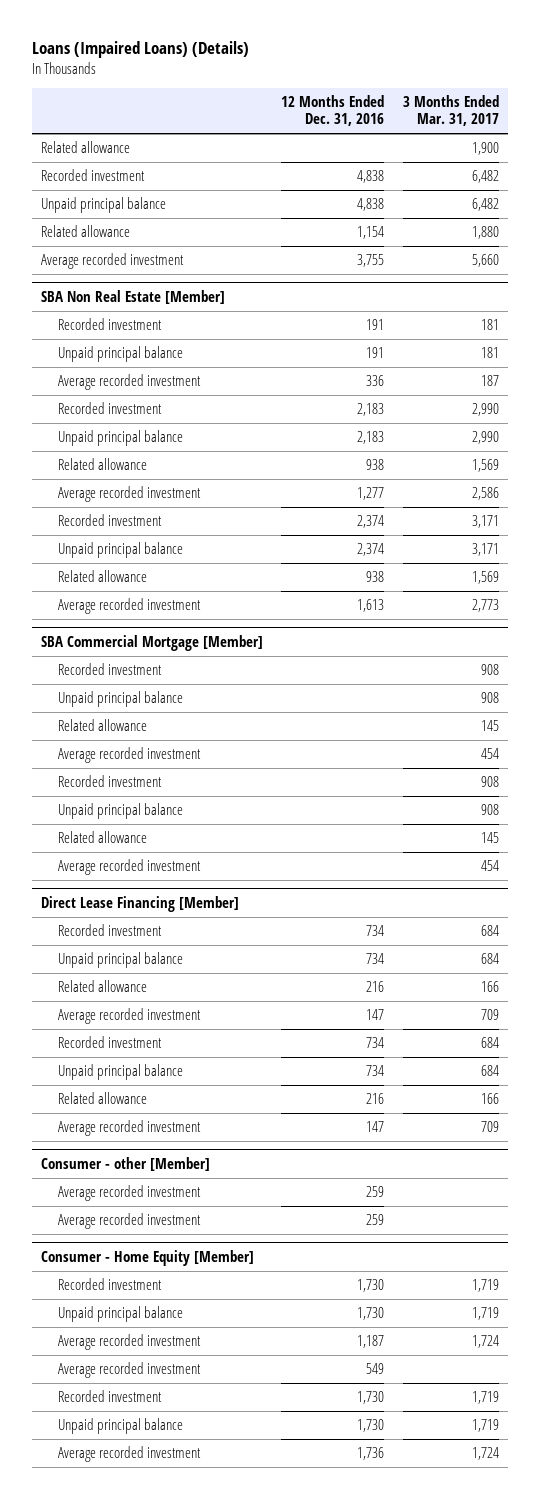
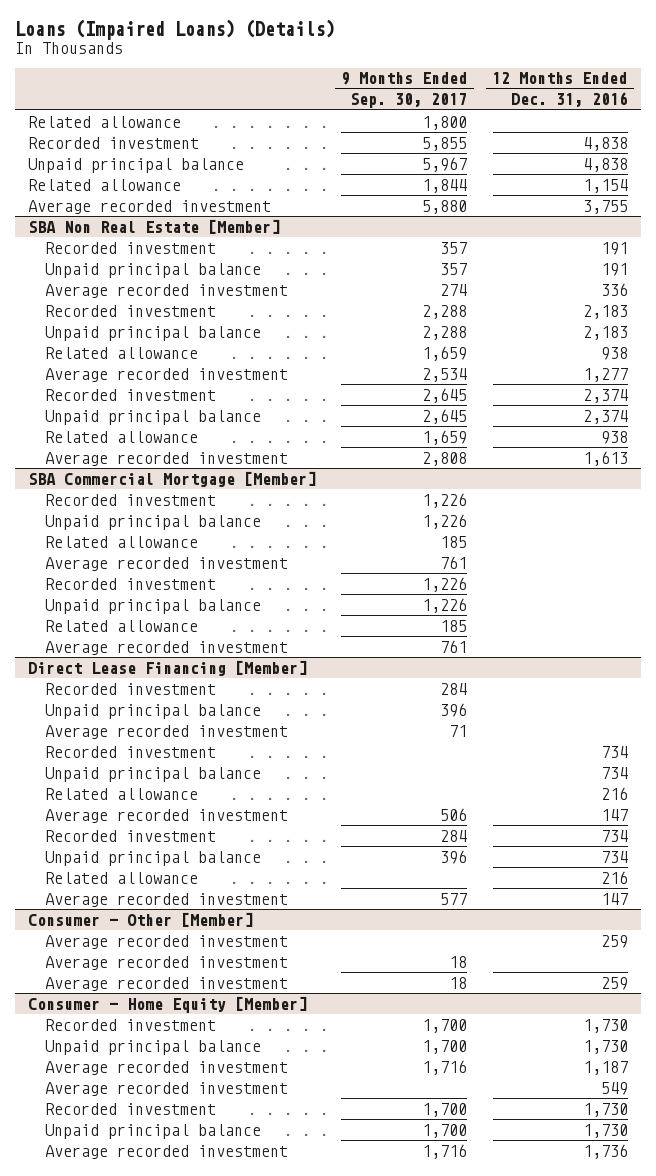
- | 12 Months Ended Dec. 31, 2016 | 3 Months Ended Mar. 31, 2017
+ | 9 Months Ended Sep. 30, 2017 | 12 Months Ended Dec. 31, 2016
@ Direct Lease Financing [Member]
+ Recorded investment | 284 |
+ Unpaid principal balance | 396 |
+ Average recorded investment | 71 |
- Consumer - other [Member]
+ Consumer - Other [Member]
+ Average recorded investment | 18 |

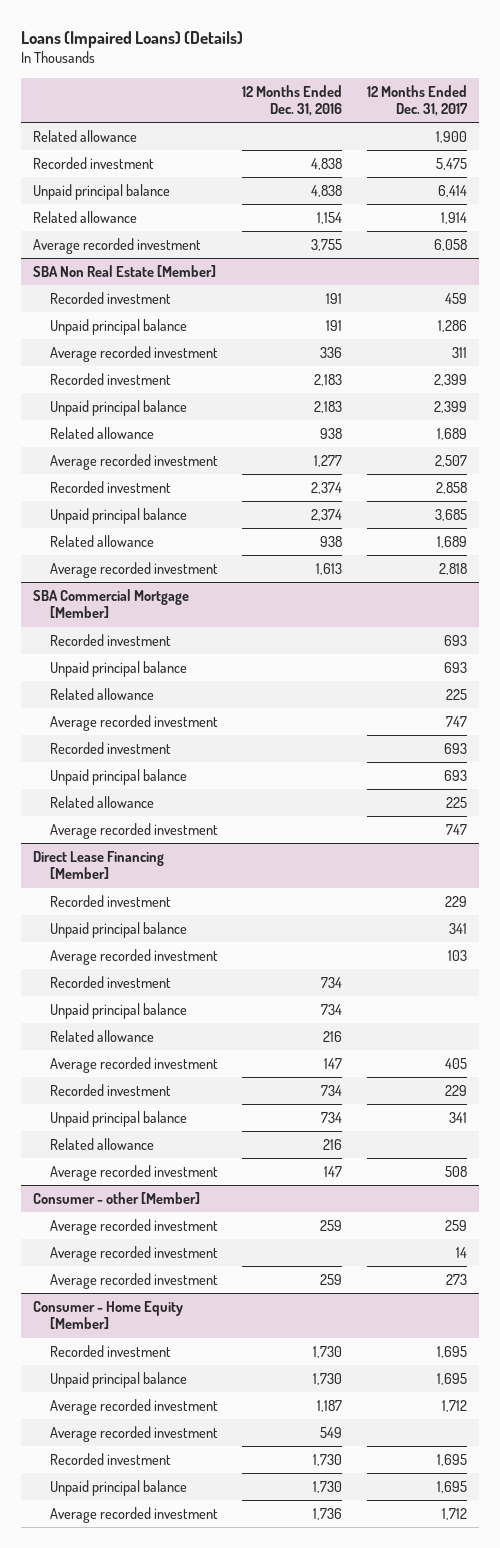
- | 9 Months Ended Sep. 30, 2017 | 12 Months Ended Dec. 31, 2016
+ | 12 Months Ended Dec. 31, 2016 | 12 Months Ended Dec. 31, 2017
- Consumer - Other [Member]
+ Consumer - other [Member]

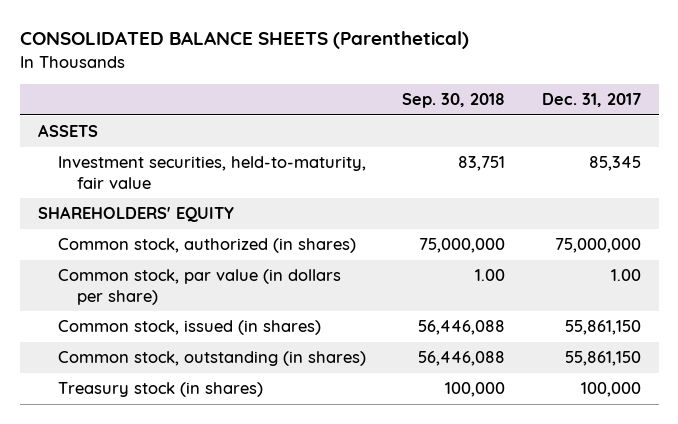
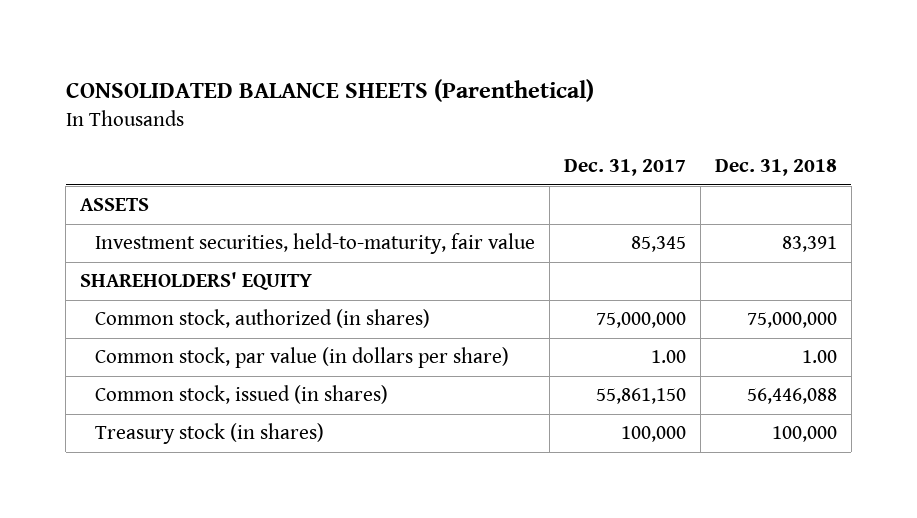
- | Sep. 30, 2018 | Dec. 31, 2017
+ | Dec. 31, 2017 | Dec. 31, 2018
- Common stock, outstanding (in shares) | 56,446,088 | 55,861,150

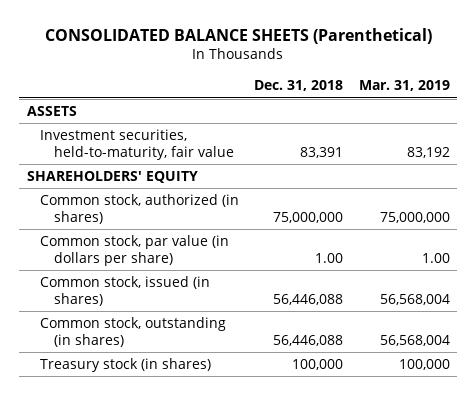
- | Dec. 31, 2017 | Dec. 31, 2018
+ | Dec. 31, 2018 | Mar. 31, 2019
+ Common stock, outstanding (in shares) | 56,446,088 | 56,568,004

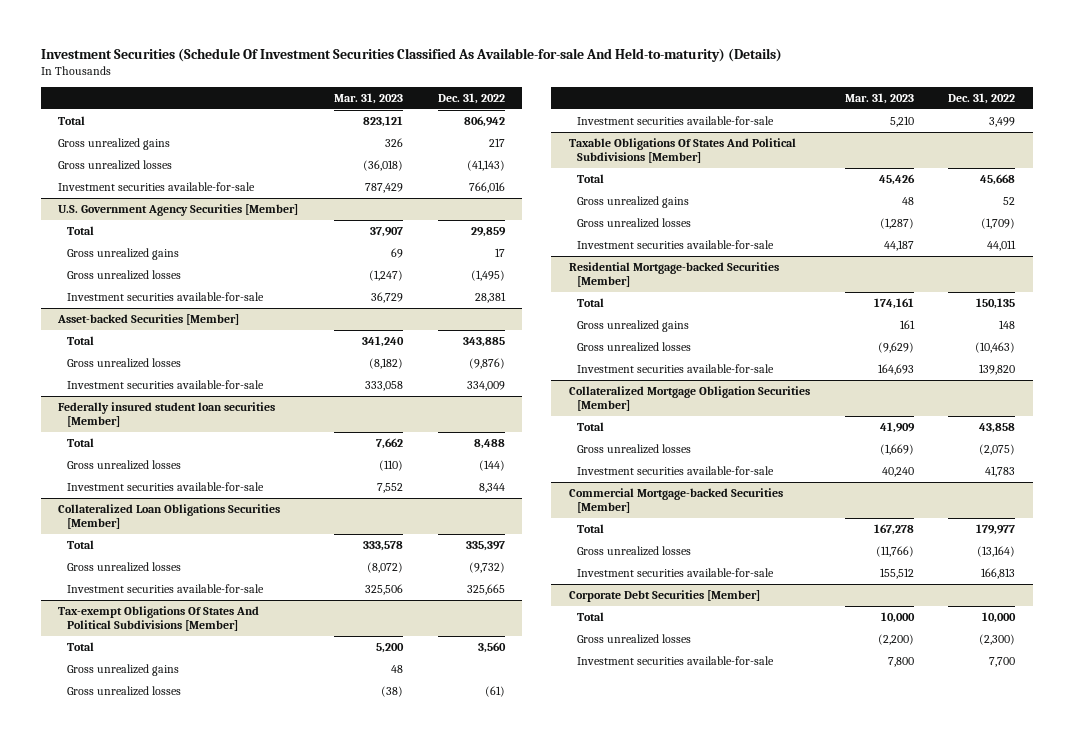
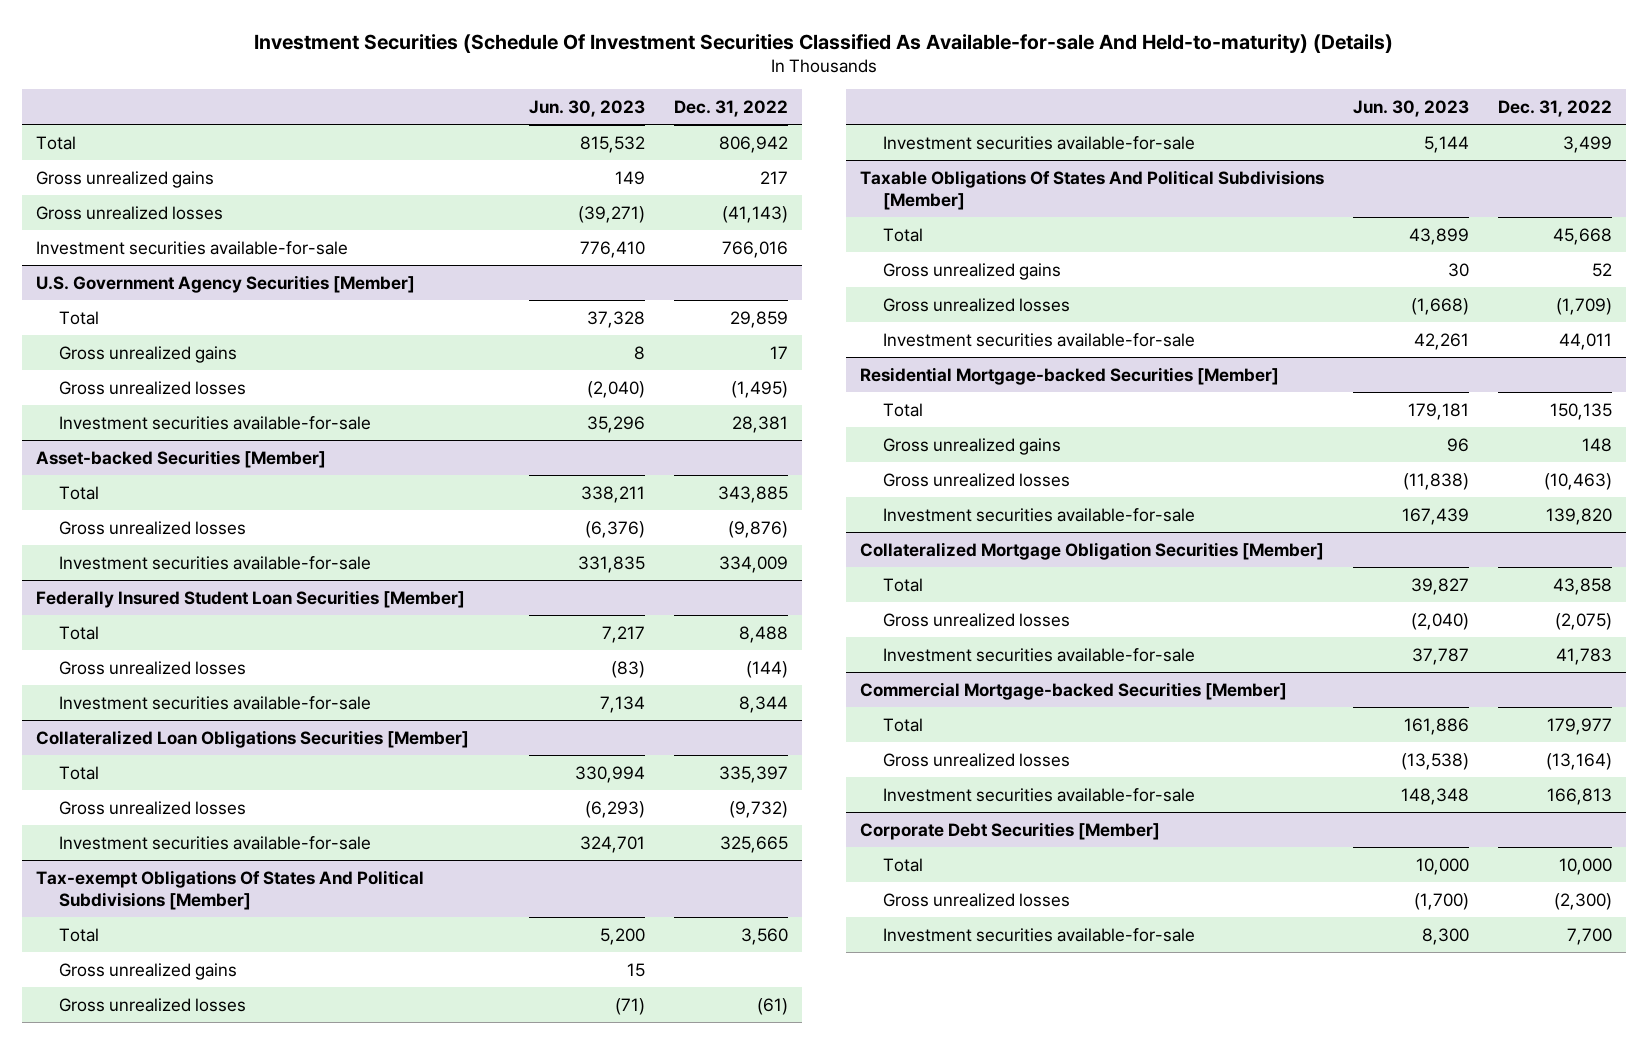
- | Mar. 31, 2023 | Dec. 31, 2022
+ | Jun. 30, 2023 | Dec. 31, 2022
- Federally insured student loan securities [Member]
+ Federally Insured Student Loan Securities [Member]

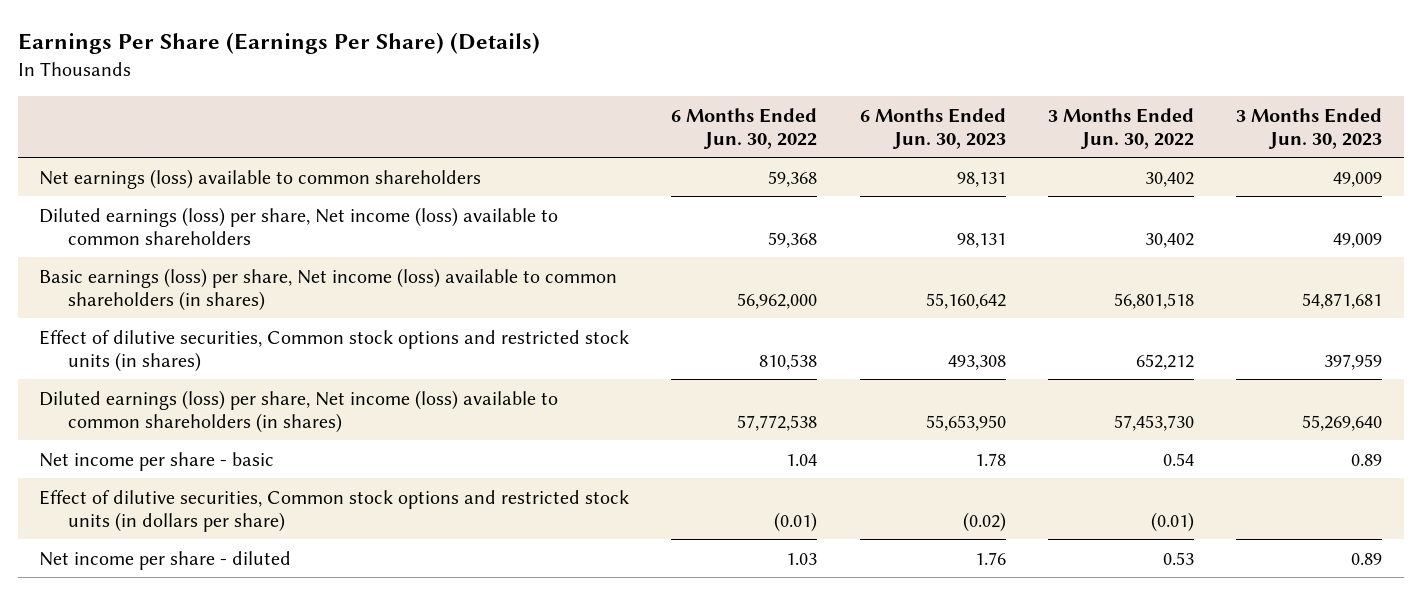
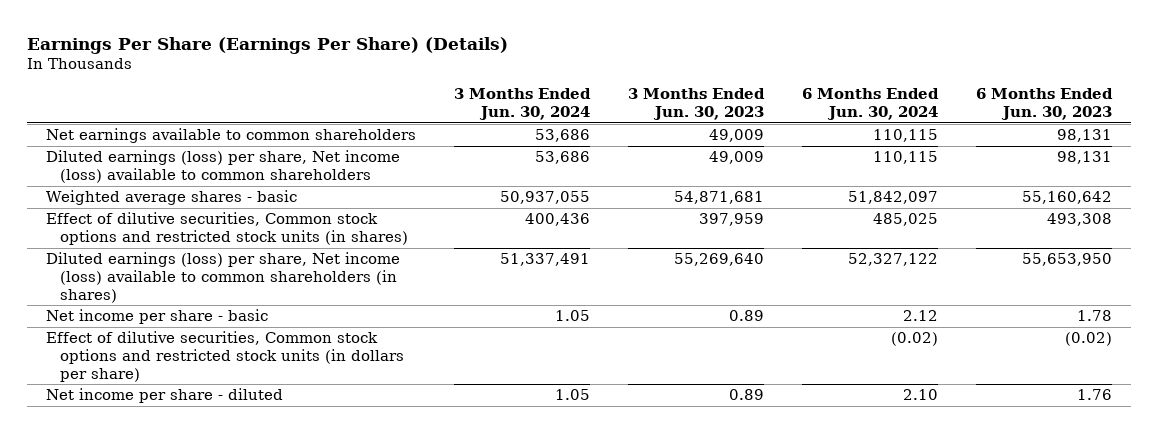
- | 6 Months Ended Jun. 30, 2022 | 6 Months Ended Jun. 30, 2023 | 3 Months Ended Jun. 30, 2022 | 3 Months Ended Jun. 30, 2023
+ | 3 Months Ended Jun. 30, 2024 | 3 Months Ended Jun. 30, 2023 | 6 Months Ended Jun. 30, 2024 | 6 Months Ended Jun. 30, 2023
- Net earnings (loss) available to common shareholders | 59,368 | 98,131 | 30,402 | 49,009
+ Net earnings available to common shareholders | 53,686 | 49,009 | 110,115 | 98,131
- Basic earnings (loss) per share, Net income (loss) available to common shareholders (in shares) | 56,962,000 | 55,160,642 | 56,801,518 | 54,871,681
+ Weighted average shares - basic | 50,937,055 | 54,871,681 | 51,842,097 | 55,160,642

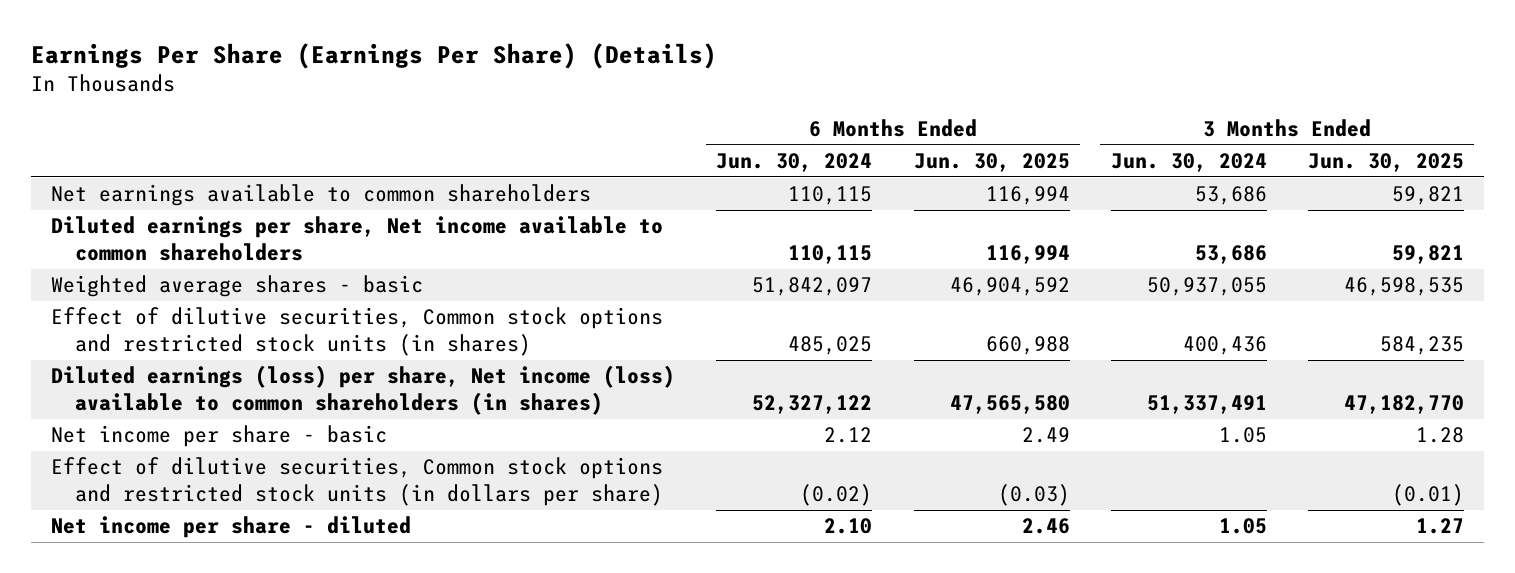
- | 3 Months Ended Jun. 30, 2024 | 3 Months Ended Jun. 30, 2023 | 6 Months Ended Jun. 30, 2024 | 6 Months Ended Jun. 30, 2023
+ | 6 Months Ended Jun. 30, 2024 | 6 Months Ended Jun. 30, 2025 | 3 Months Ended Jun. 30, 2024 | 3 Months Ended Jun. 30, 2025
- Diluted earnings (loss) per share, Net income (loss) available to common shareholders | 53,686 | 49,009 | 110,115 | 98,131
+ Diluted earnings per share, Net income available to common shareholders | 110,115 | 116,994 | 53,686 | 59,821

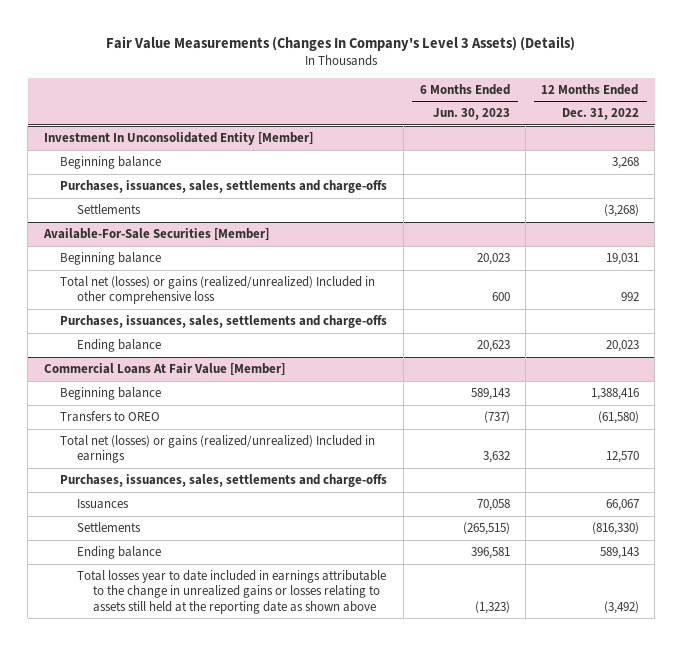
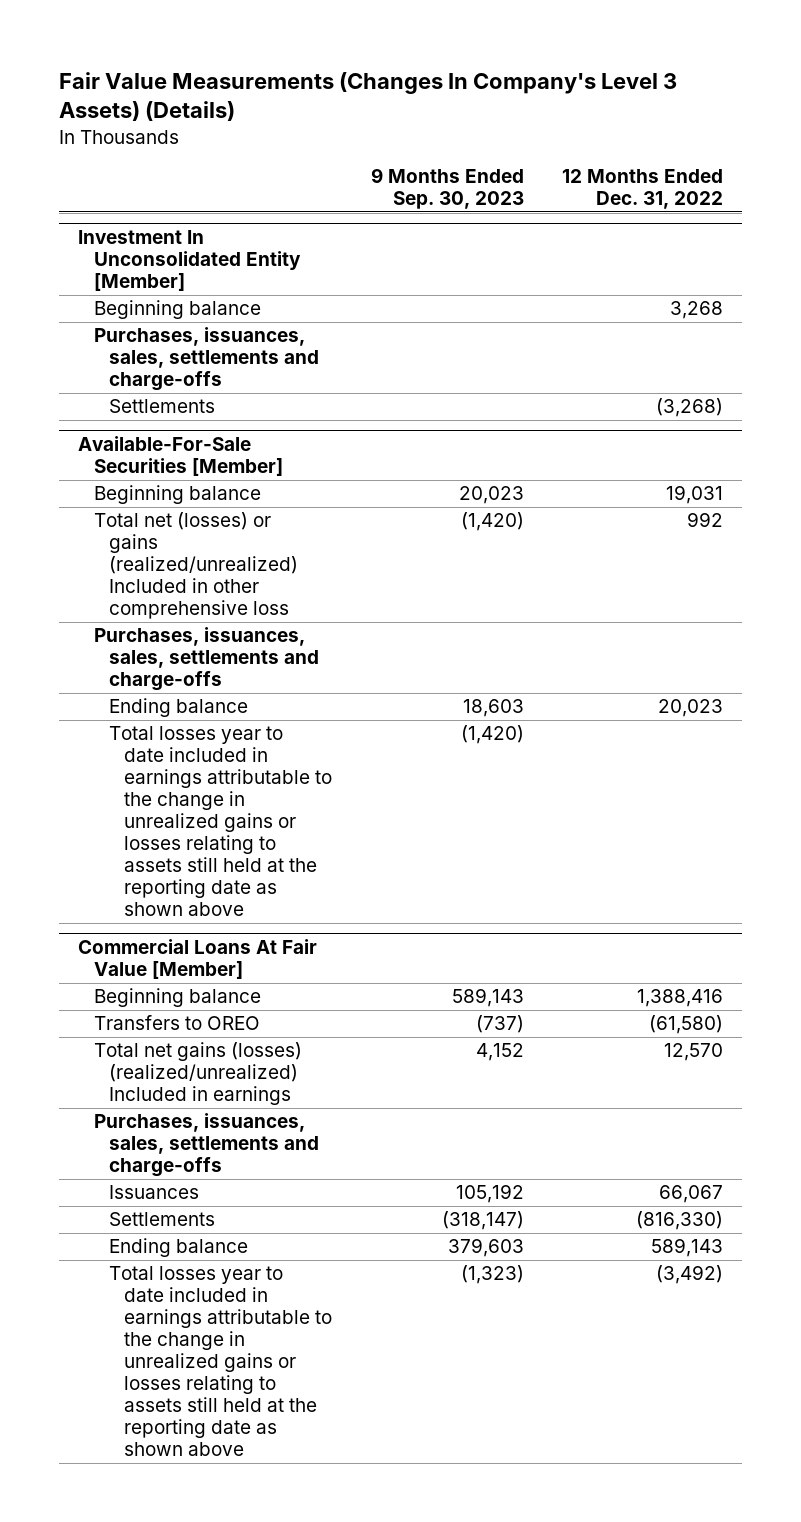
- | 6 Months Ended Jun. 30, 2023 | 12 Months Ended Dec. 31, 2022
+ | 9 Months Ended Sep. 30, 2023 | 12 Months Ended Dec. 31, 2022
@ Available-For-Sale Securities [Member]
+ Total losses year to date included in earnings attributable to the change in unrealized gains or losses relating to assets still held at the reporting date as shown above | (1,420) |
@ Commercial Loans At Fair Value [Member]
- Total net (losses) or gains (realized/unrealized) Included in earnings | 3,632 | 12,570
+ Total net gains (losses) (realized/unrealized) Included in earnings | 4,152 | 12,570

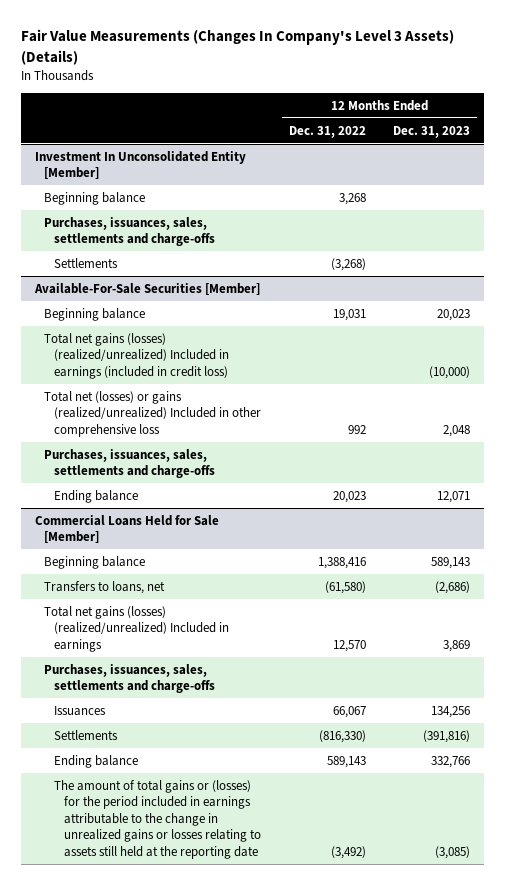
- | 9 Months Ended Sep. 30, 2023 | 12 Months Ended Dec. 31, 2022
+ | 12 Months Ended Dec. 31, 2022 | 12 Months Ended Dec. 31, 2023
@ Available-For-Sale Securities [Member]
+ Total net gains (losses) (realized/unrealized) Included in earnings (included in credit loss) | | (10,000)
- Total losses year to date included in earnings attributable to the change in unrealized gains or losses relating to assets still held at the reporting date as shown above | (1,420) |
- Commercial Loans At Fair Value [Member]
+ Commercial Loans Held for Sale [Member]
- Transfers to OREO | (737) | (61,580)
+ Transfers to loans, net | (61,580) | (2,686)
- Total losses year to date included in earnings attributable to the change in unrealized gains or losses relating to assets still held at the reporting date as shown above | (1,323) | (3,492)
+ The amount of total gains or (losses) for the period included in earnings attributable to the change in unrealized gains or losses relating to assets still held at the reporting date | (3,492) | (3,085)

